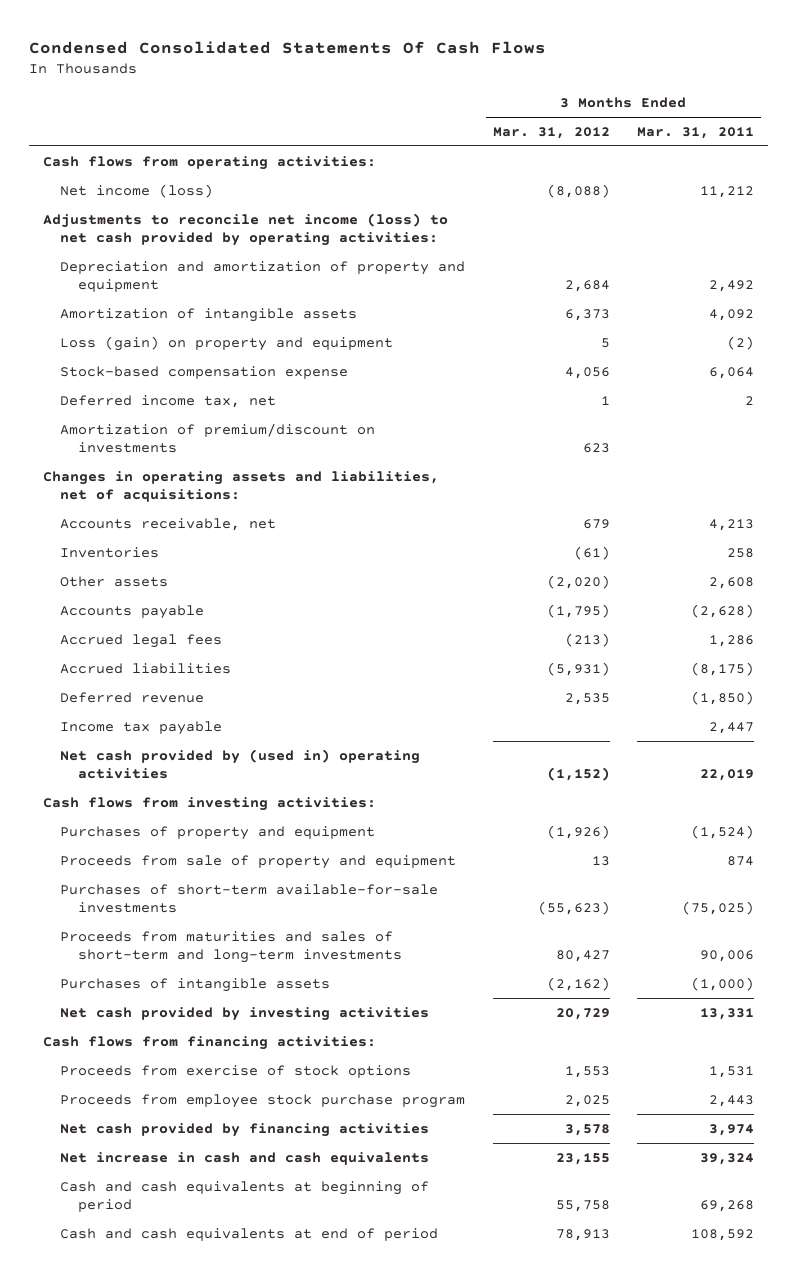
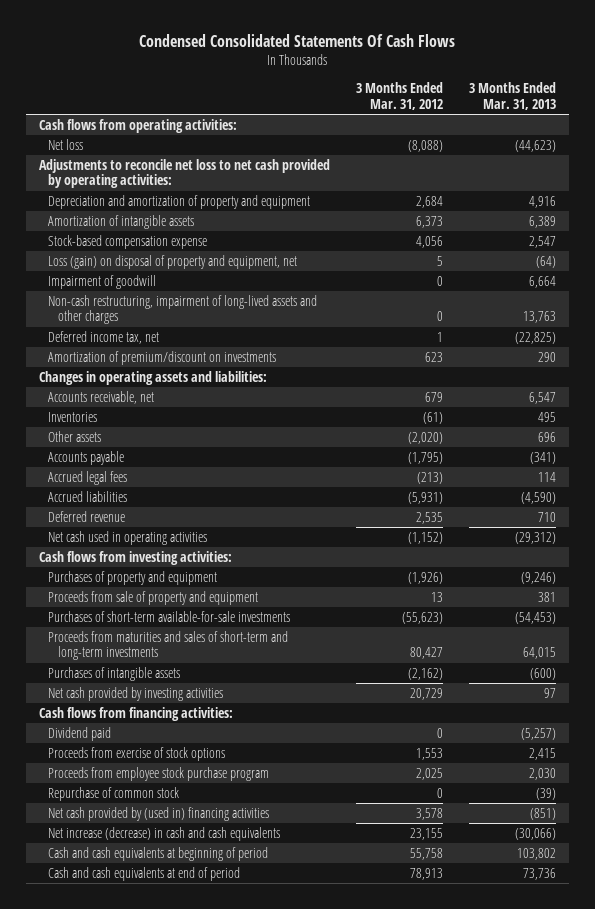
- | 3 Months Ended Mar. 31, 2012 | 3 Months Ended Mar. 31, 2011
+ | 3 Months Ended Mar. 31, 2012 | 3 Months Ended Mar. 31, 2013
- Net income (loss) | (8,088) | 11,212
- Adjustments to reconcile net income (loss) to net cash provided by operating activities:
+ Net loss | (8,088) | (44,623)
+ Adjustments to reconcile net loss to net cash provided by operating activities:
- Loss (gain) on property and equipment | 5 | (2)
+ Loss (gain) on disposal of property and equipment, net | 5 | (64)
+ Impairment of goodwill | 0 | 6,664
+ Non-cash restructuring, impairment of long-lived assets and other charges | 0 | 13,763
- Changes in operating assets and liabilities, net of acquisitions:
+ Changes in operating assets and liabilities:
- Income tax payable | | 2,447
- Net cash provided by (used in) operating activities | (1,152) | 22,019
+ Net cash used in operating activities | (1,152) | (29,312)
+ Dividend paid | 0 | (5,257)
- Net cash provided by financing activities | 3,578 | 3,974
- Net increase in cash and cash equivalents | 23,155 | 39,324
+ Repurchase of common stock | 0 | (39)
+ Net cash provided by (used in) financing activities | 3,578 | (851)
+ Net increase (decrease) in cash and cash equivalents | 23,155 | (30,066)

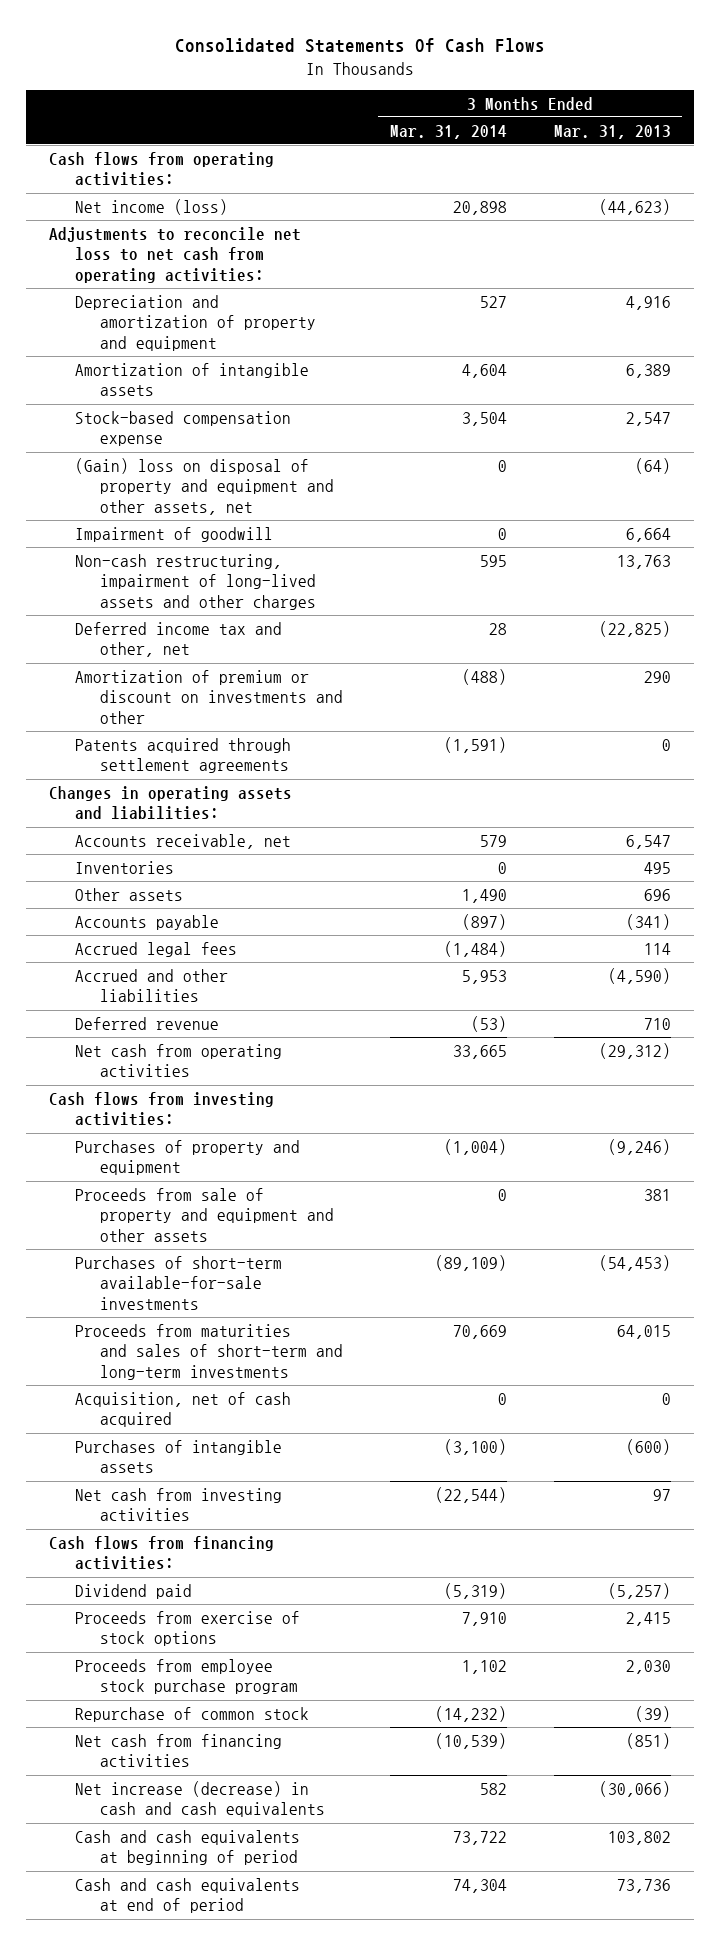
- Condensed Consolidated Statements Of Cash Flows
+ Consolidated Statements Of Cash Flows
- | 3 Months Ended Mar. 31, 2012 | 3 Months Ended Mar. 31, 2013
+ | 3 Months Ended Mar. 31, 2014 | 3 Months Ended Mar. 31, 2013
- Net loss | (8,088) | (44,623)
- Adjustments to reconcile net loss to net cash provided by operating activities:
+ Net income (loss) | 20,898 | (44,623)
+ Adjustments to reconcile net loss to net cash from operating activities:
- Loss (gain) on disposal of property and equipment, net | 5 | (64)
+ (Gain) loss on disposal of property and equipment and other assets, net | 0 | (64)
- Deferred income tax, net | 1 | (22,825)
- Amortization of premium/discount on investments | 623 | 290
+ Deferred income tax and other, net | 28 | (22,825)
+ Amortization of premium or discount on investments and other | (488) | 290
+ Patents acquired through settlement agreements | (1,591) | 0
- Accrued liabilities | (5,931) | (4,590)
+ Accrued and other liabilities | 5,953 | (4,590)
- Net cash used in operating activities | (1,152) | (29,312)
+ Net cash from operating activities | 33,665 | (29,312)
- Proceeds from sale of property and equipment | 13 | 381
+ Proceeds from sale of property and equipment and other assets | 0 | 381
+ Acquisition, net of cash acquired | 0 | 0
- Net cash provided by investing activities | 20,729 | 97
+ Net cash from investing activities | (22,544) | 97
- Net cash provided by (used in) financing activities | 3,578 | (851)
+ Net cash from financing activities | (10,539) | (851)

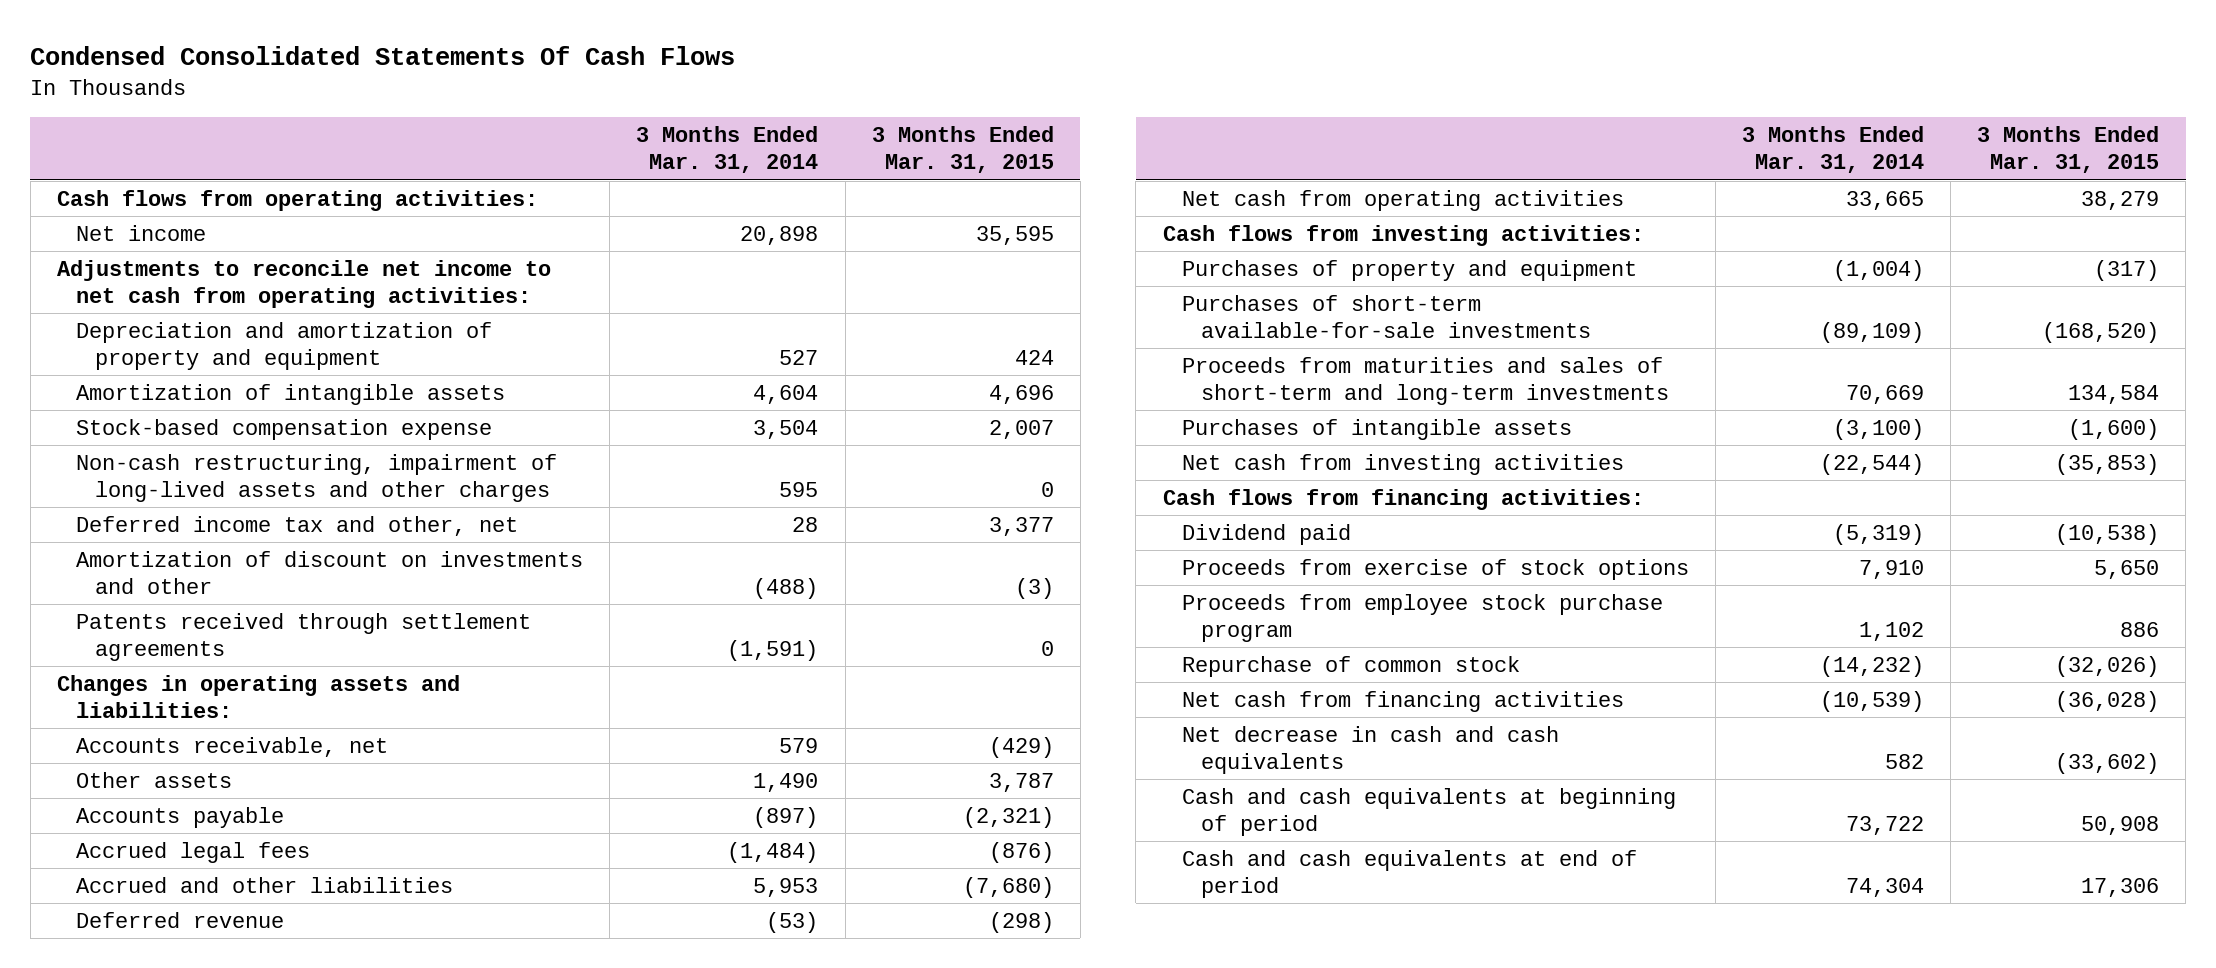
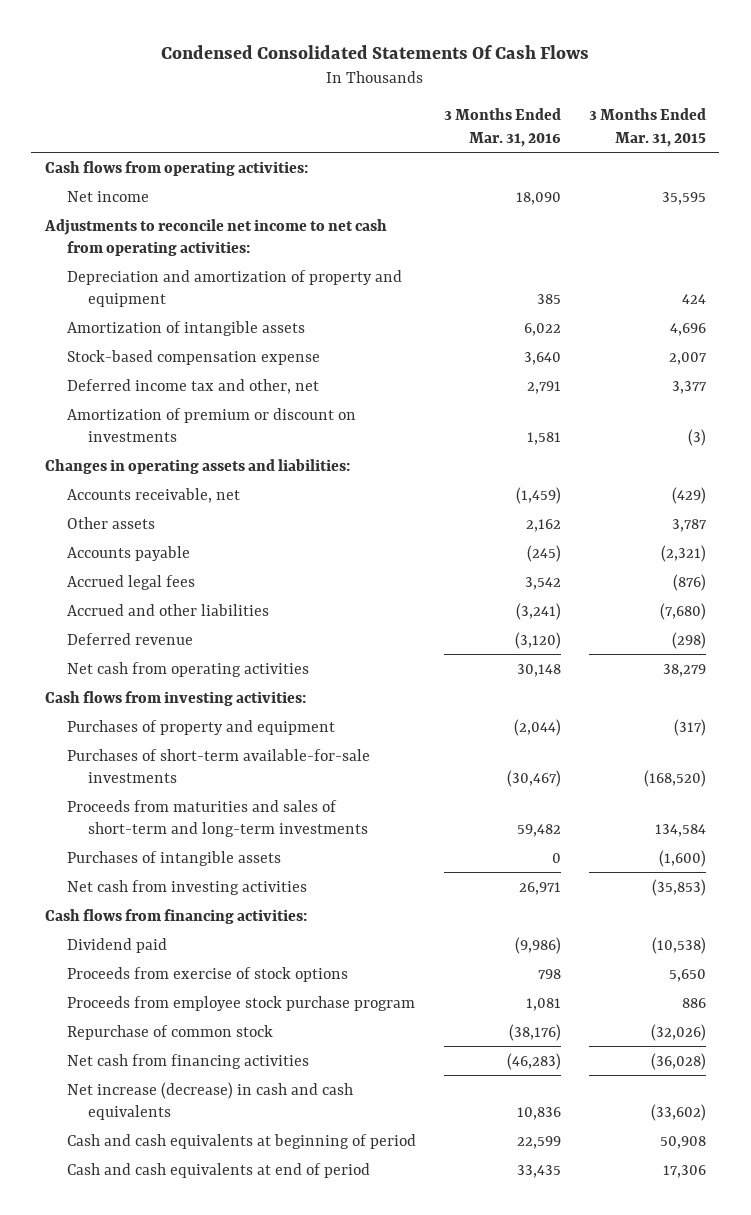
- | 3 Months Ended Mar. 31, 2014 | 3 Months Ended Mar. 31, 2015
+ | 3 Months Ended Mar. 31, 2016 | 3 Months Ended Mar. 31, 2015
- Non-cash restructuring, impairment of long-lived assets and other charges | 595 | 0
- Amortization of discount on investments and other | (488) | (3)
- Patents received through settlement agreements | (1,591) | 0
+ Amortization of premium or discount on investments | 1,581 | (3)
- Net decrease in cash and cash equivalents | 582 | (33,602)
+ Net increase (decrease) in cash and cash equivalents | 10,836 | (33,602)

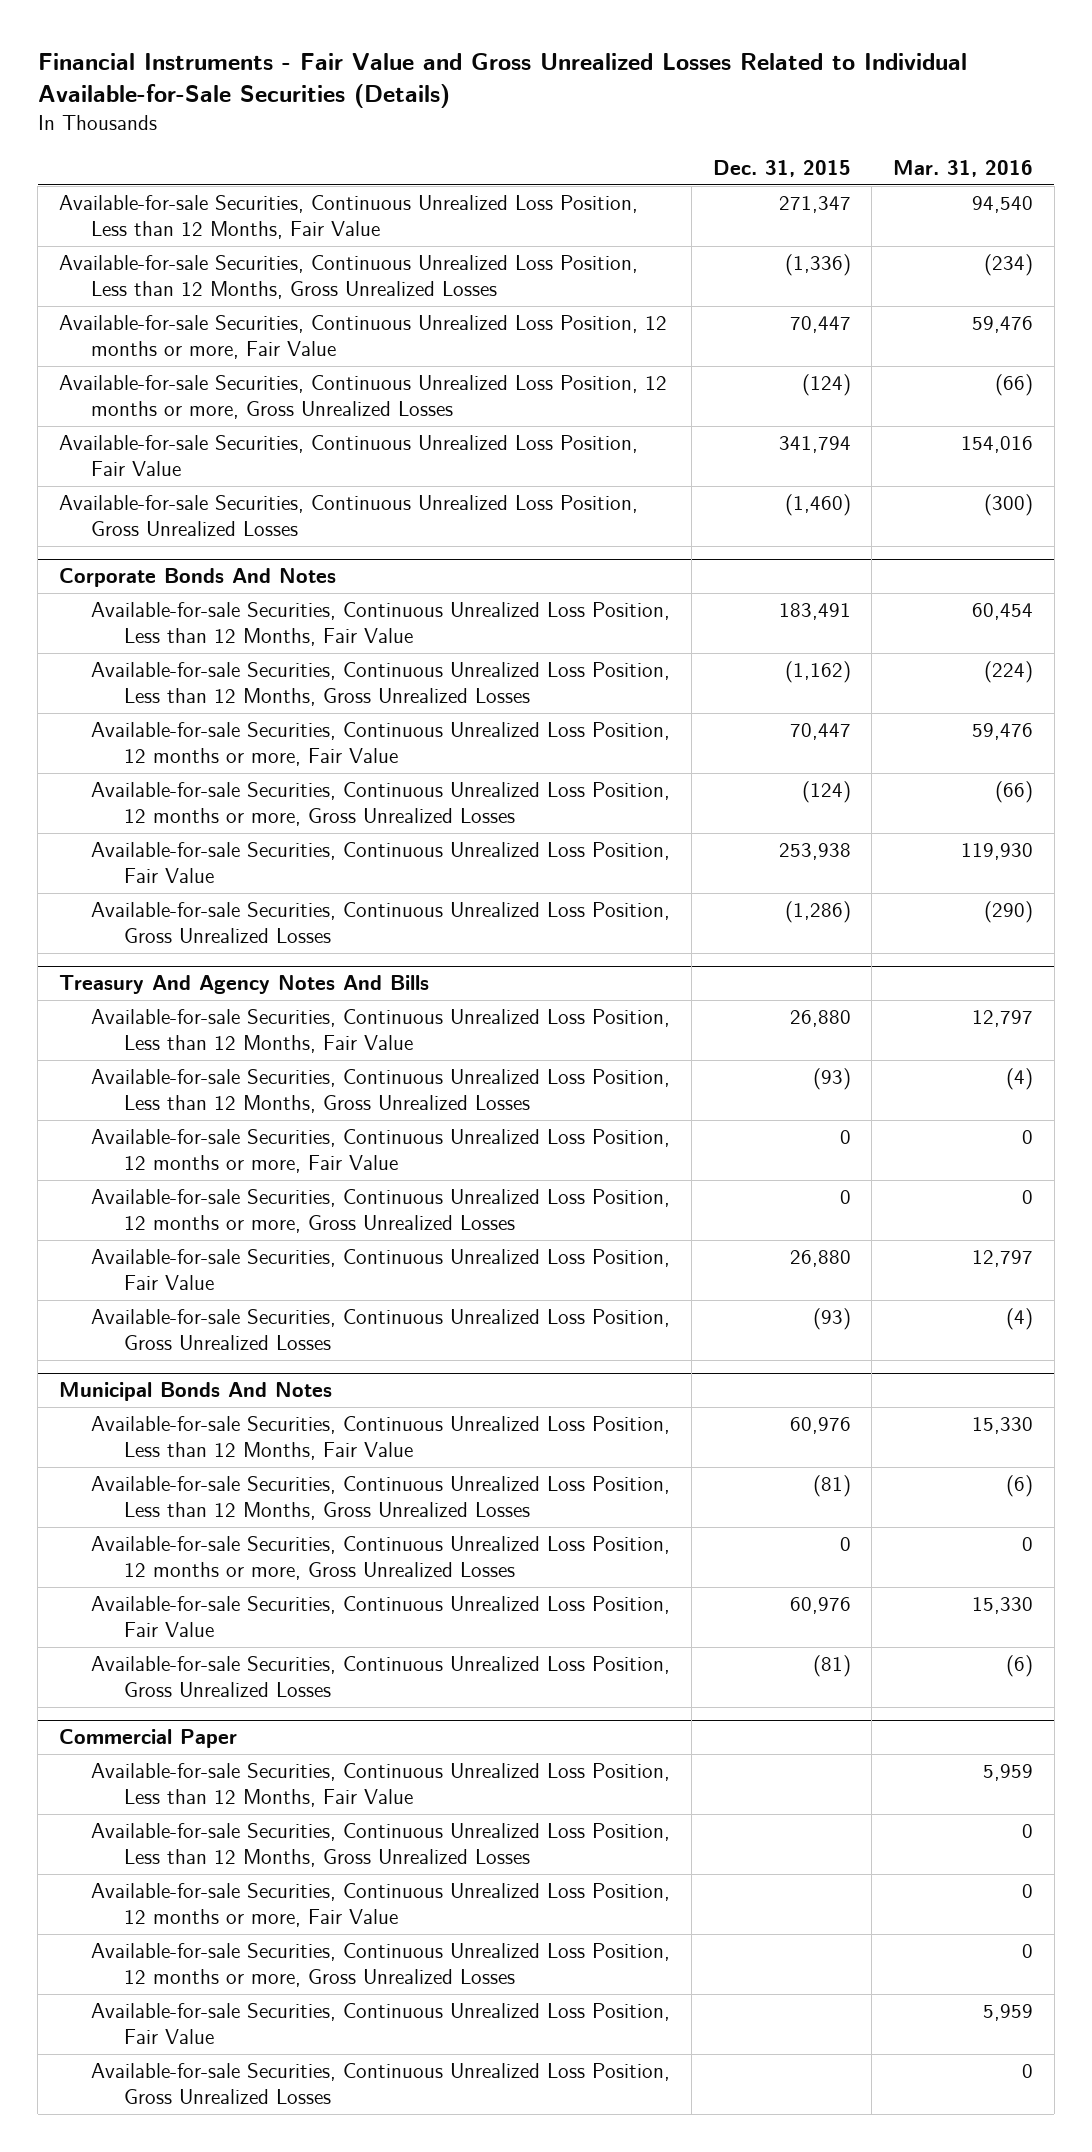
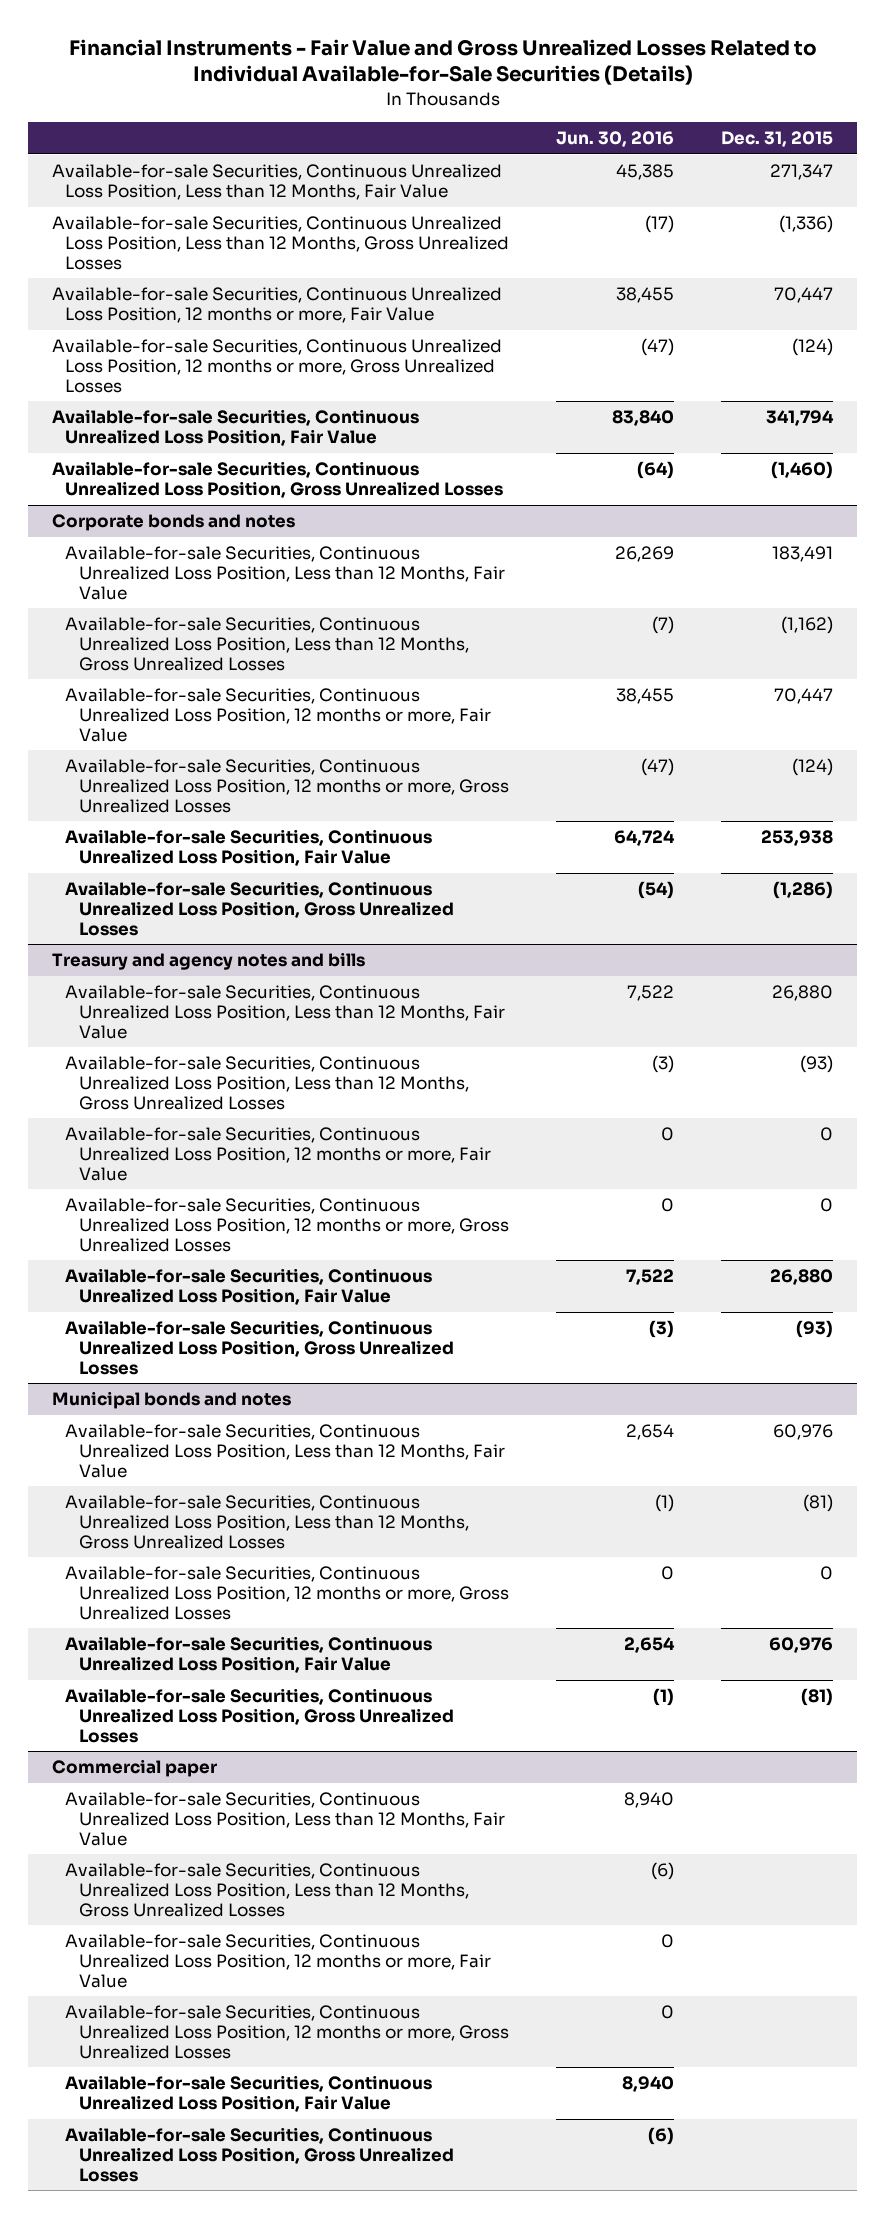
- | Dec. 31, 2015 | Mar. 31, 2016
+ | Jun. 30, 2016 | Dec. 31, 2015
- Corporate Bonds And Notes
+ Corporate bonds and notes
- Treasury And Agency Notes And Bills
+ Treasury and agency notes and bills
- Municipal Bonds And Notes
+ Municipal bonds and notes
- Commercial Paper
+ Commercial paper

